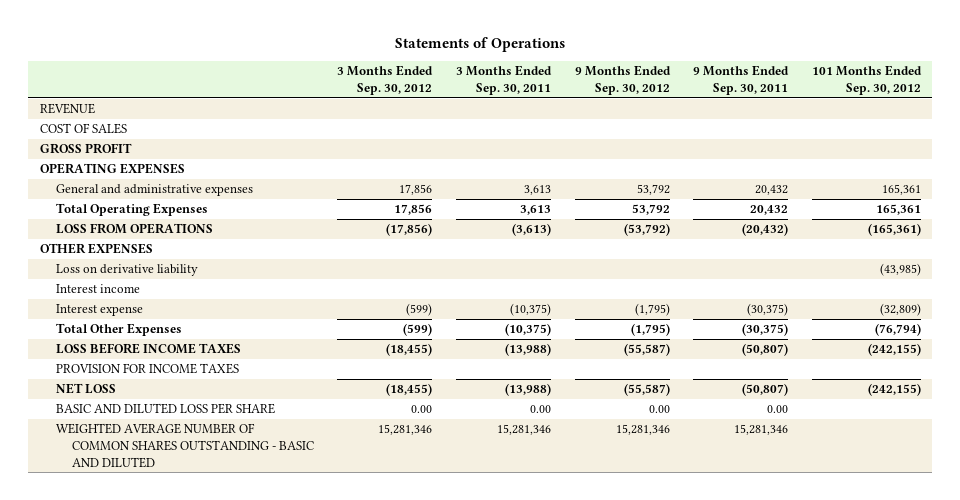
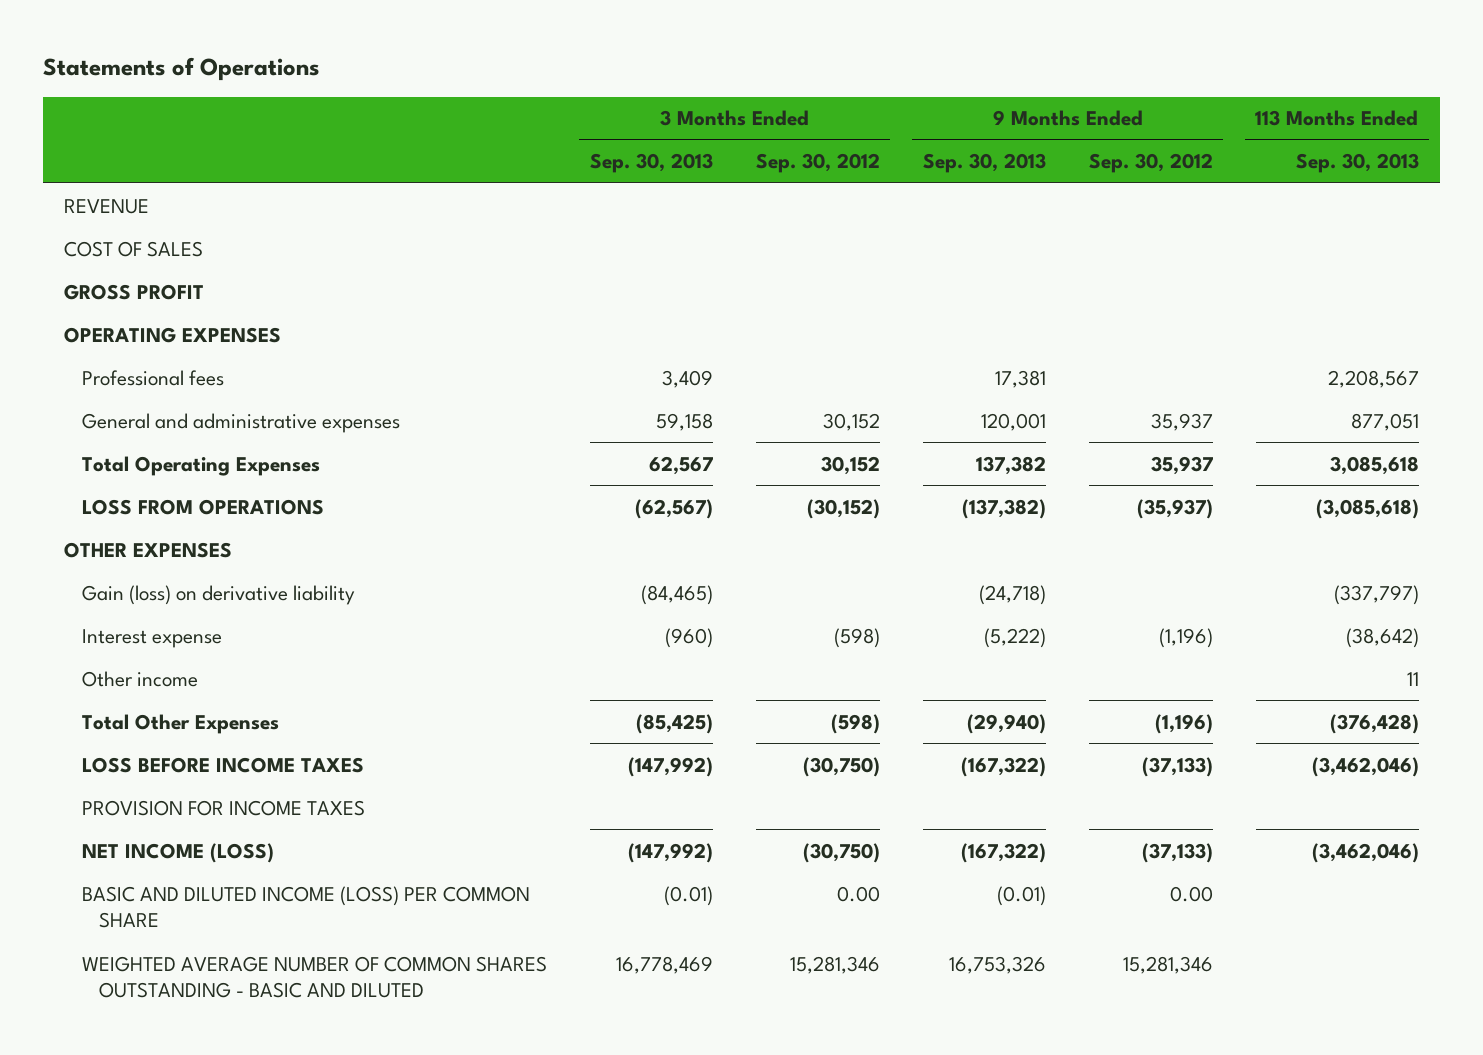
- | 3 Months Ended Sep. 30, 2012 | 3 Months Ended Sep. 30, 2011 | 9 Months Ended Sep. 30, 2012 | 9 Months Ended Sep. 30, 2011 | 101 Months Ended Sep. 30, 2012
+ | 3 Months Ended Sep. 30, 2013 | 3 Months Ended Sep. 30, 2012 | 9 Months Ended Sep. 30, 2013 | 9 Months Ended Sep. 30, 2012 | 113 Months Ended Sep. 30, 2013
- General and administrative expenses | 17,856 | 3,613 | 53,792 | 20,432 | 165,361
- Total Operating Expenses | 17,856 | 3,613 | 53,792 | 20,432 | 165,361
- LOSS FROM OPERATIONS | (17,856) | (3,613) | (53,792) | (20,432) | (165,361)
+ Professional fees | 3,409 | | 17,381 | | 2,208,567
+ General and administrative expenses | 59,158 | 30,152 | 120,001 | 35,937 | 877,051
+ Total Operating Expenses | 62,567 | 30,152 | 137,382 | 35,937 | 3,085,618
+ LOSS FROM OPERATIONS | (62,567) | (30,152) | (137,382) | (35,937) | (3,085,618)
- Loss on derivative liability | | | | | (43,985)
- Interest income
- Interest expense | (599) | (10,375) | (1,795) | (30,375) | (32,809)
- Total Other Expenses | (599) | (10,375) | (1,795) | (30,375) | (76,794)
- LOSS BEFORE INCOME TAXES | (18,455) | (13,988) | (55,587) | (50,807) | (242,155)
+ Gain (loss) on derivative liability | (84,465) | | (24,718) | | (337,797)
+ Interest expense | (960) | (598) | (5,222) | (1,196) | (38,642)
+ Other income | | | | | 11
+ Total Other Expenses | (85,425) | (598) | (29,940) | (1,196) | (376,428)
+ LOSS BEFORE INCOME TAXES | (147,992) | (30,750) | (167,322) | (37,133) | (3,462,046)
- NET LOSS | (18,455) | (13,988) | (55,587) | (50,807) | (242,155)
- BASIC AND DILUTED LOSS PER SHARE | 0.00 | 0.00 | 0.00 | 0.00 |
+ NET INCOME (LOSS) | (147,992) | (30,750) | (167,322) | (37,133) | (3,462,046)
+ BASIC AND DILUTED INCOME (LOSS) PER COMMON SHARE | (0.01) | 0.00 | (0.01) | 0.00 |

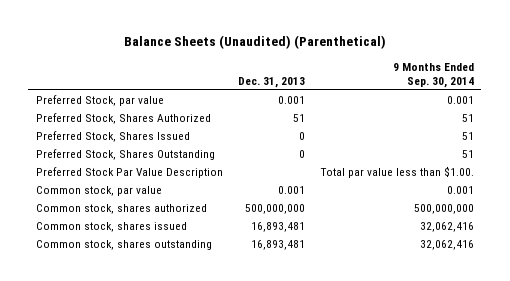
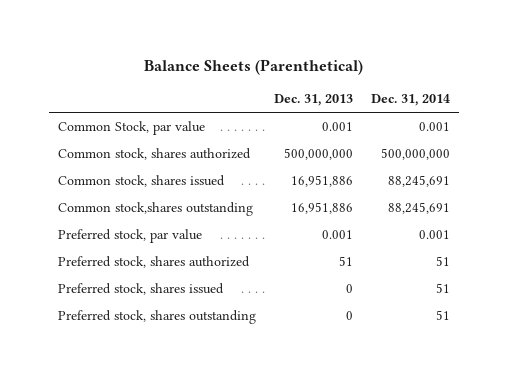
- Balance Sheets (Unaudited) (Parenthetical)
+ Balance Sheets (Parenthetical)
- | Dec. 31, 2013 | 9 Months Ended Sep. 30, 2014
+ | Dec. 31, 2013 | Dec. 31, 2014
- Preferred Stock, par value | 0.001 | 0.001
- Preferred Stock, Shares Authorized | 51 | 51
- Preferred Stock, Shares Issued | 0 | 51
- Preferred Stock, Shares Outstanding | 0 | 51
- Preferred Stock Par Value Description | | Total par value less than $1.00.
- Common stock, par value | 0.001 | 0.001
+ Common Stock, par value | 0.001 | 0.001
- Common stock, shares issued | 16,893,481 | 32,062,416
- Common stock, shares outstanding | 16,893,481 | 32,062,416
+ Common stock, shares issued | 16,951,886 | 88,245,691
+ Common stock,shares outstanding | 16,951,886 | 88,245,691
+ Preferred stock, par value | 0.001 | 0.001
+ Preferred stock, shares authorized | 51 | 51
+ Preferred stock, shares issued | 0 | 51
+ Preferred stock, shares outstanding | 0 | 51

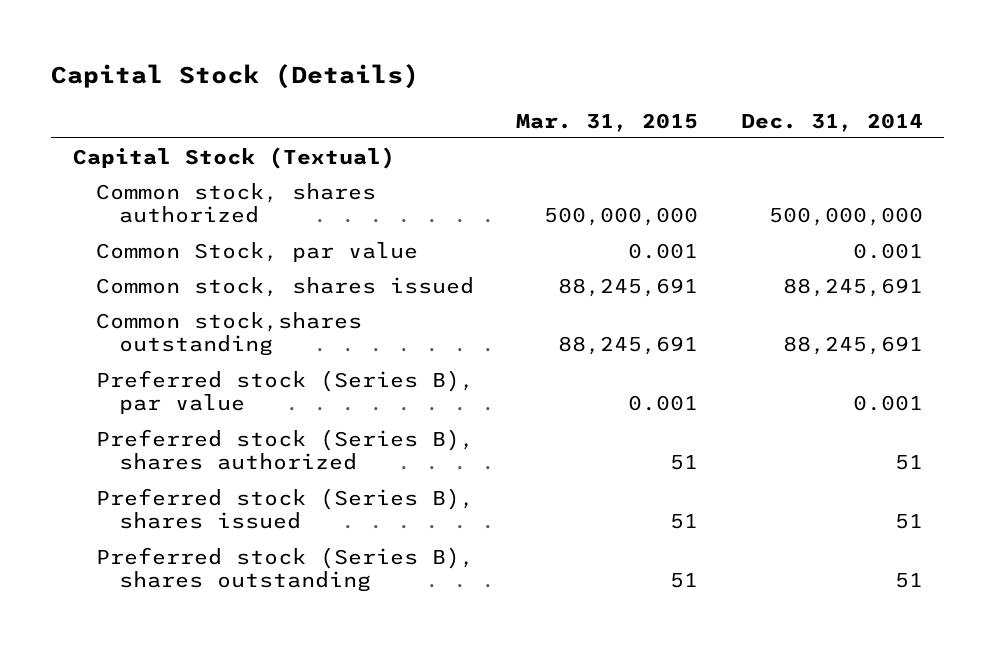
- Balance Sheets (Parenthetical)
+ Capital Stock (Details)
- | Dec. 31, 2013 | Dec. 31, 2014
+ | Mar. 31, 2015 | Dec. 31, 2014
+ Capital Stock (Textual)
moved down: Common Stock, par value | 0.001 | 0.001
- Preferred stock, par value | 0.001 | 0.001
- Preferred stock, shares authorized | 51 | 51
- Preferred stock, shares issued | 0 | 51
- Preferred stock, shares outstanding | 0 | 51
+ Preferred stock (Series B), par value | 0.001 | 0.001
+ Preferred stock (Series B), shares authorized | 51 | 51
+ Preferred stock (Series B), shares issued | 51 | 51
+ Preferred stock (Series B), shares outstanding | 51 | 51

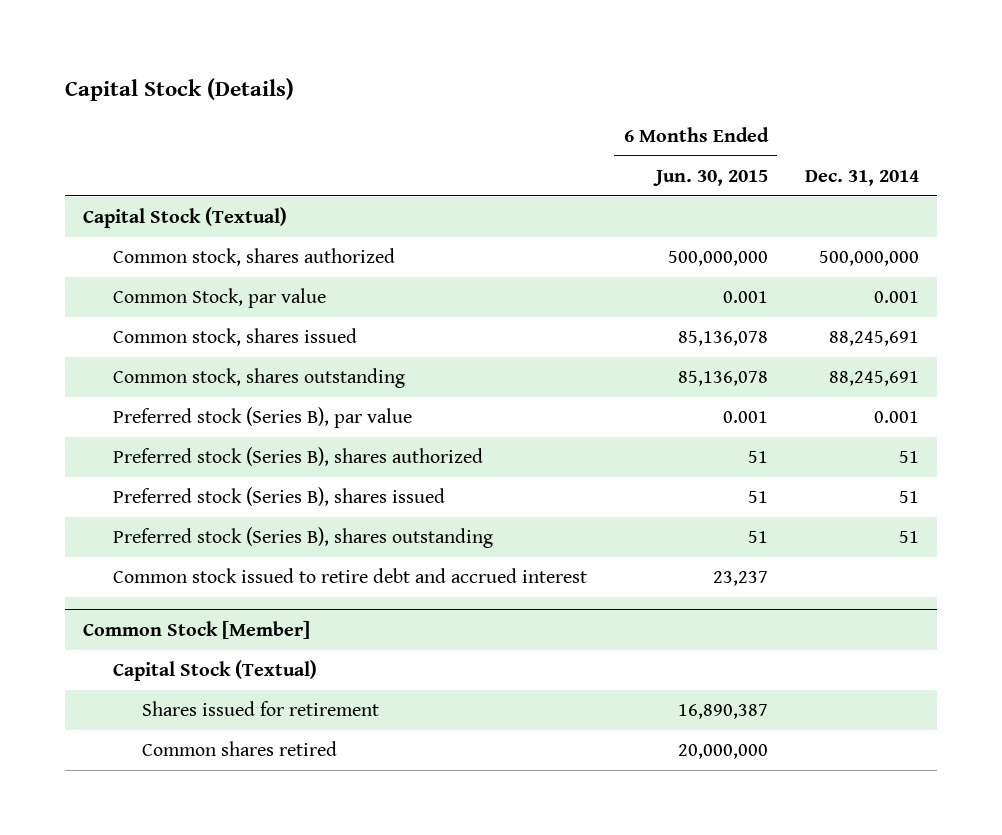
- | Mar. 31, 2015 | Dec. 31, 2014
+ | 6 Months Ended Jun. 30, 2015 | Dec. 31, 2014
- Common stock,shares outstanding | 88,245,691 | 88,245,691
+ Common stock, shares outstanding | 85,136,078 | 88,245,691
+ Common stock issued to retire debt and accrued interest | 23,237 |
+ Common Stock [Member]
+ Capital Stock (Textual)
+ Shares issued for retirement | 16,890,387 |
+ Common shares retired | 20,000,000 |

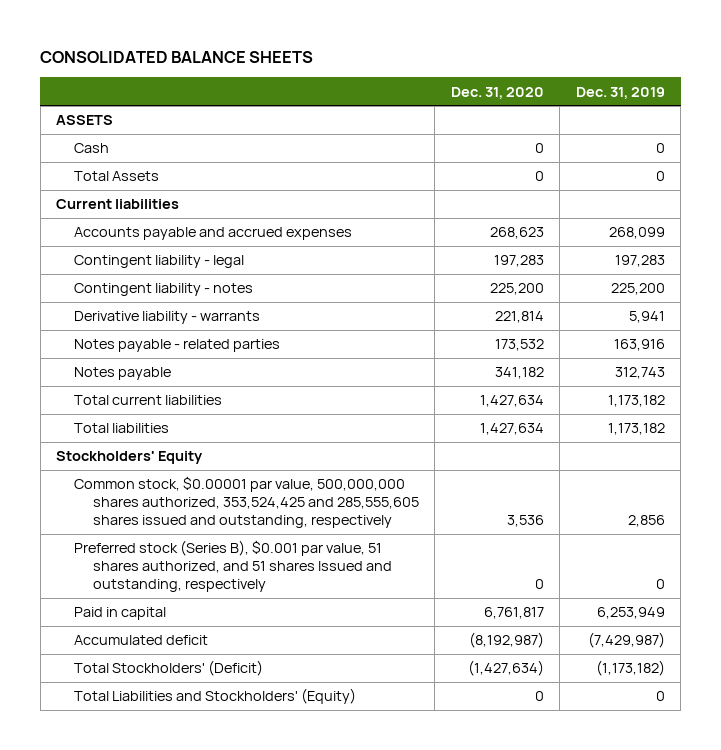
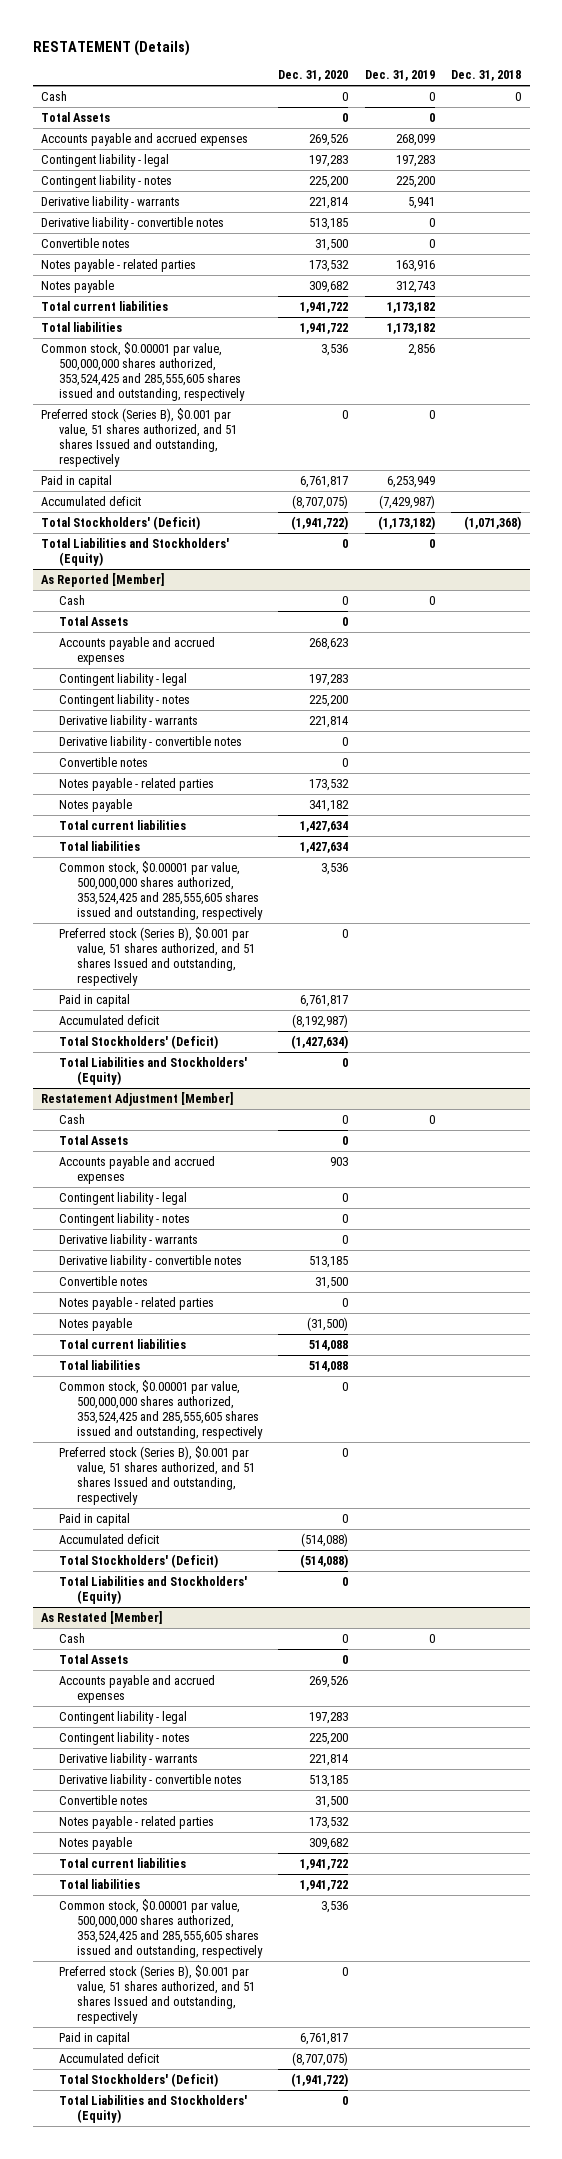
- CONSOLIDATED BALANCE SHEETS
+ RESTATEMENT (Details)
- | Dec. 31, 2020 | Dec. 31, 2019
+ | Dec. 31, 2020 | Dec. 31, 2019 | Dec. 31, 2018
- ASSETS
- Current liabilities
- Accounts payable and accrued expenses | 268,623 | 268,099
+ Accounts payable and accrued expenses | 269,526 | 268,099 |
+ Derivative liability - convertible notes | 513,185 | 0 |
+ Convertible notes | 31,500 | 0 |
- Notes payable | 341,182 | 312,743
- Total current liabilities | 1,427,634 | 1,173,182
- Total liabilities | 1,427,634 | 1,173,182
- Stockholders' Equity
+ Notes payable | 309,682 | 312,743 |
+ Total current liabilities | 1,941,722 | 1,173,182 |
+ Total liabilities | 1,941,722 | 1,173,182 |
- Accumulated deficit | (8,192,987) | (7,429,987)
- Total Stockholders' (Deficit) | (1,427,634) | (1,173,182)
+ Accumulated deficit | (8,707,075) | (7,429,987) |
+ Total Stockholders' (Deficit) | (1,941,722) | (1,173,182) | (1,071,368)
+ As Reported [Member]
+ Cash | 0 | 0 |
+ Total Assets | 0 | |
+ Accounts payable and accrued expenses | 268,623 | |
+ Contingent liability - legal | 197,283 | |
+ Contingent liability - notes | 225,200 | |
+ Derivative liability - warrants | 221,814 | |
+ Derivative liability - convertible notes | 0 | |
+ Convertible notes | 0 | |
+ Notes payable - related parties | 173,532 | |
+ Notes payable | 341,182 | |
+ Total current liabilities | 1,427,634 | |
+ Total liabilities | 1,427,634 | |
+ Common stock, $0.00001 par value, 500,000,000 shares authorized, 353,524,425 and 285,555,605 shares issued and outstanding, respectively | 3,536 | |
+ Preferred stock (Series B), $0.001 par value, 51 shares authorized, and 51 shares Issued and outstanding, respectively | 0 | |
+ Paid in capital | 6,761,817 | |
+ Accumulated deficit | (8,192,987) | |
+ Total Stockholders' (Deficit) | (1,427,634) | |
+ Total Liabilities and Stockholders' (Equity) | 0 | |
+ Restatement Adjustment [Member]
+ Cash | 0 | 0 |
+ Total Assets | 0 | |
+ Accounts payable and accrued expenses | 903 | |
+ Contingent liability - legal | 0 | |
+ Contingent liability - notes | 0 | |
+ Derivative liability - warrants | 0 | |
+ Derivative liability - convertible notes | 513,185 | |
+ Convertible notes | 31,500 | |
+ Notes payable - related parties | 0 | |
+ Notes payable | (31,500) | |
+ Total current liabilities | 514,088 | |
+ Total liabilities | 514,088 | |
+ Common stock, $0.00001 par value, 500,000,000 shares authorized, 353,524,425 and 285,555,605 shares issued and outstanding, respectively | 0 | |
+ Preferred stock (Series B), $0.001 par value, 51 shares authorized, and 51 shares Issued and outstanding, respectively | 0 | |
+ Paid in capital | 0 | |
+ Accumulated deficit | (514,088) | |
+ Total Stockholders' (Deficit) | (514,088) | |
+ Total Liabilities and Stockholders' (Equity) | 0 | |
+ As Restated [Member]
+ Cash | 0 | 0 |
+ Total Assets | 0 | |
+ Accounts payable and accrued expenses | 269,526 | |
+ Contingent liability - legal | 197,283 | |
+ Contingent liability - notes | 225,200 | |
+ Derivative liability - warrants | 221,814 | |
+ Derivative liability - convertible notes | 513,185 | |
+ Convertible notes | 31,500 | |
+ Notes payable - related parties | 173,532 | |
+ Notes payable | 309,682 | |
+ Total current liabilities | 1,941,722 | |
+ Total liabilities | 1,941,722 | |
+ Common stock, $0.00001 par value, 500,000,000 shares authorized, 353,524,425 and 285,555,605 shares issued and outstanding, respectively | 3,536 | |
+ Preferred stock (Series B), $0.001 par value, 51 shares authorized, and 51 shares Issued and outstanding, respectively | 0 | |
+ Paid in capital | 6,761,817 | |
+ Accumulated deficit | (8,707,075) | |
+ Total Stockholders' (Deficit) | (1,941,722) | |
+ Total Liabilities and Stockholders' (Equity) | 0 | |

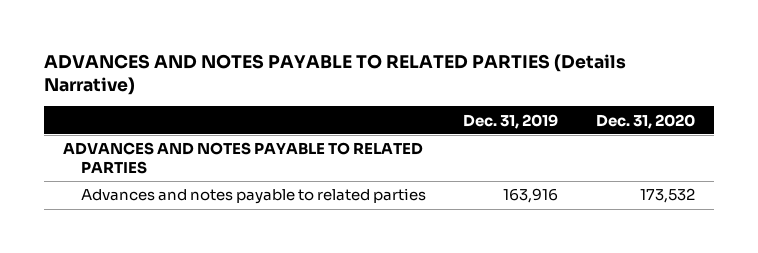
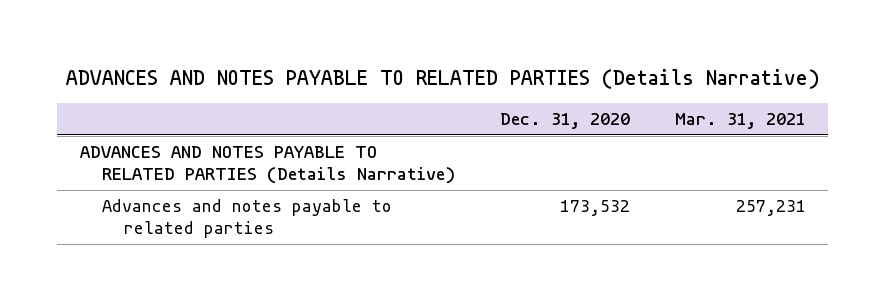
- | Dec. 31, 2019 | Dec. 31, 2020
+ | Dec. 31, 2020 | Mar. 31, 2021
- ADVANCES AND NOTES PAYABLE TO RELATED PARTIES
+ ADVANCES AND NOTES PAYABLE TO RELATED PARTIES (Details Narrative)

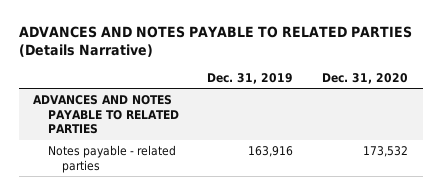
- | Dec. 31, 2020 | Mar. 31, 2021
+ | Dec. 31, 2019 | Dec. 31, 2020
- ADVANCES AND NOTES PAYABLE TO RELATED PARTIES (Details Narrative)
- Advances and notes payable to related parties | 173,532 | 257,231
+ ADVANCES AND NOTES PAYABLE TO RELATED PARTIES
+ Notes payable - related parties | 163,916 | 173,532

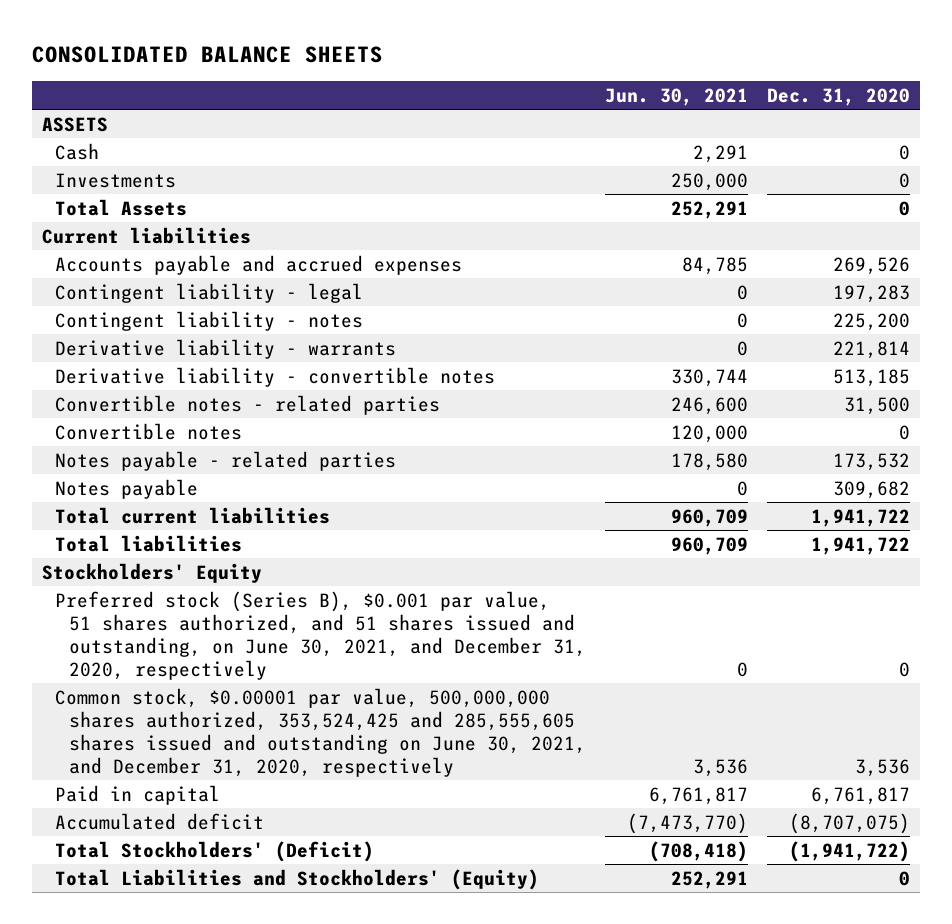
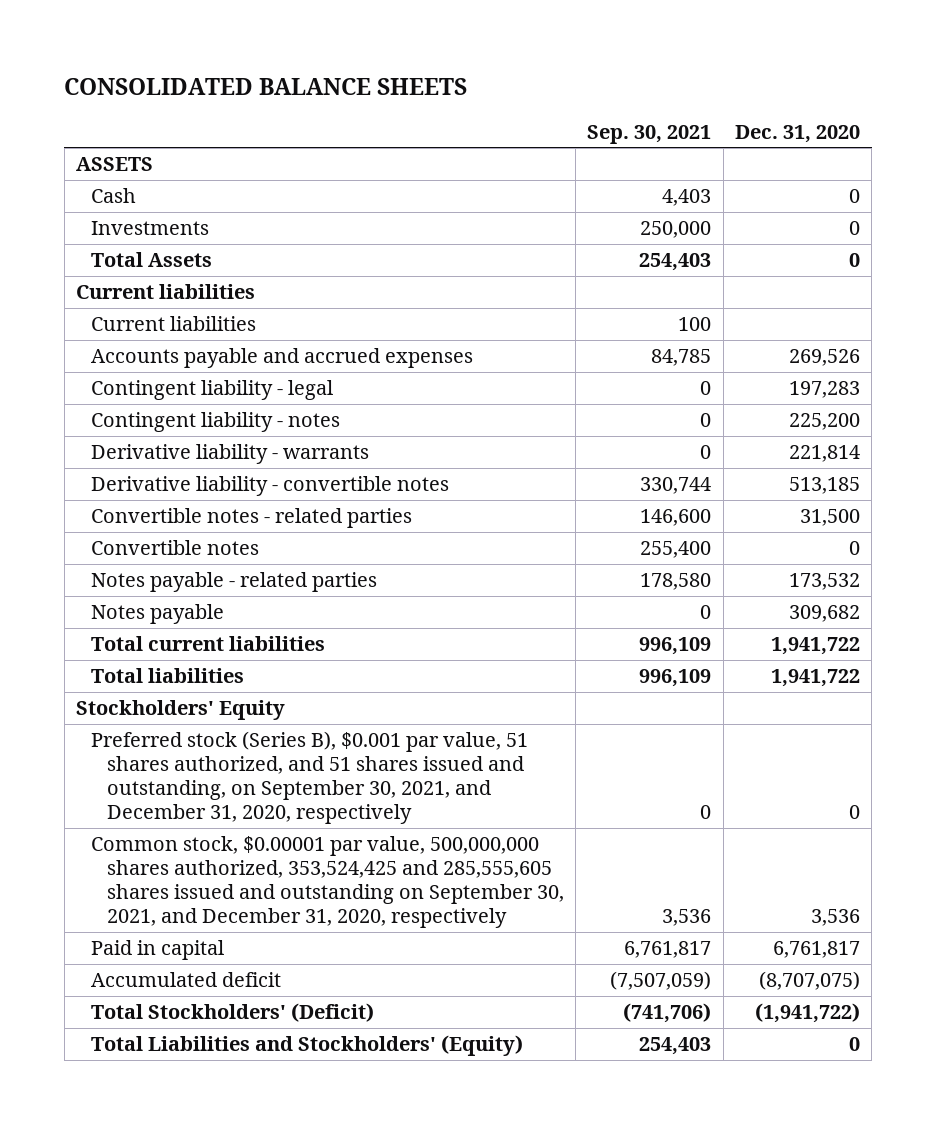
- | Jun. 30, 2021 | Dec. 31, 2020
+ | Sep. 30, 2021 | Dec. 31, 2020
+ Current liabilities | 100 |
- Preferred stock (Series B), $0.001 par value, 51 shares authorized, and 51 shares issued and outstanding, on June 30, 2021, and December 31, 2020, respectively | 0 | 0
- Common stock, $0.00001 par value, 500,000,000 shares authorized, 353,524,425 and 285,555,605 shares issued and outstanding on June 30, 2021, and December 31, 2020, respectively | 3,536 | 3,536
+ Preferred stock (Series B), $0.001 par value, 51 shares authorized, and 51 shares issued and outstanding, on September 30, 2021, and December 31, 2020, respectively | 0 | 0
+ Common stock, $0.00001 par value, 500,000,000 shares authorized, 353,524,425 and 285,555,605 shares issued and outstanding on September 30, 2021, and December 31, 2020, respectively | 3,536 | 3,536

